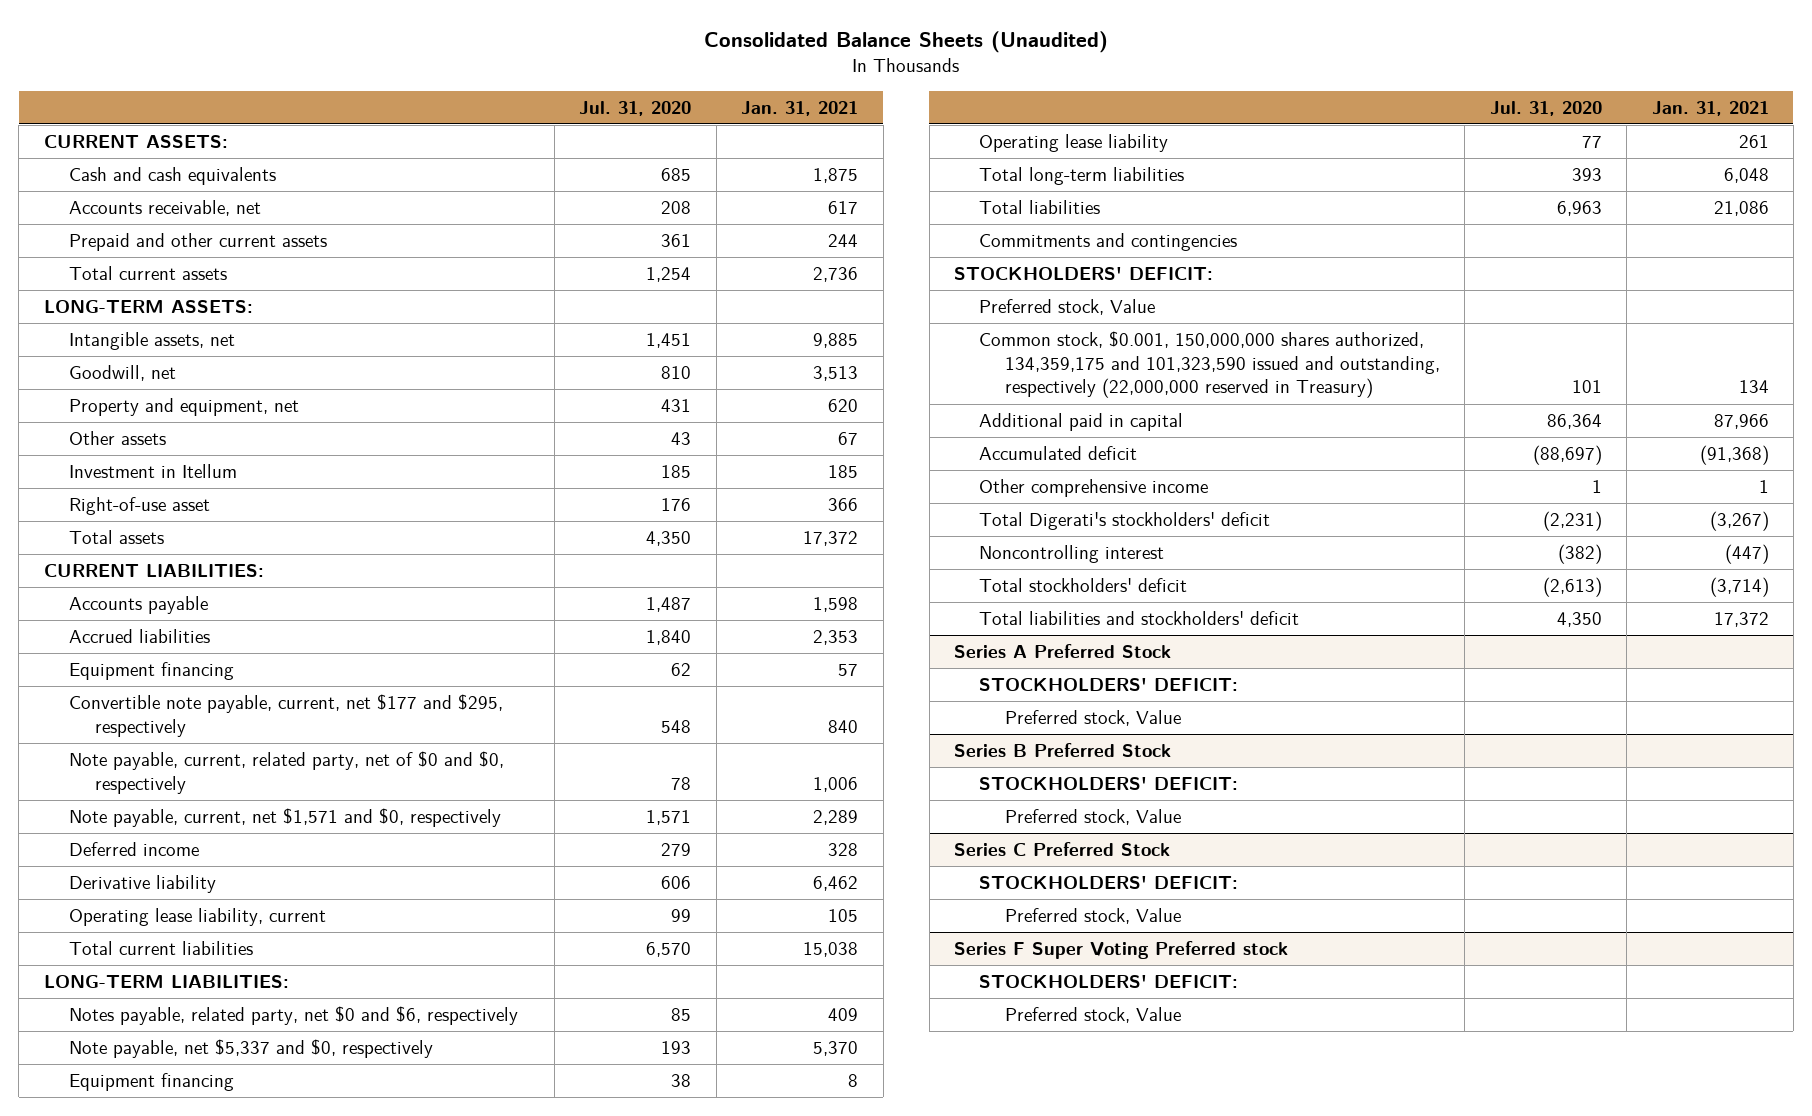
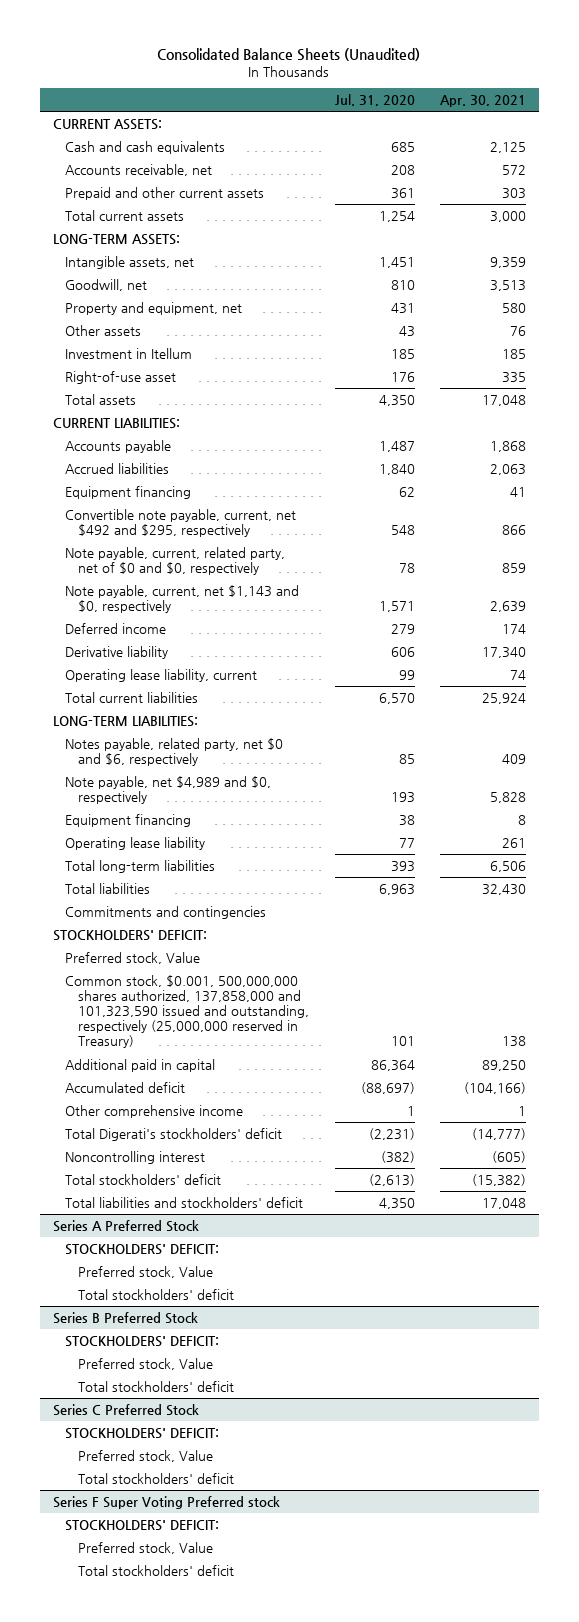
- | Jul. 31, 2020 | Jan. 31, 2021
+ | Jul. 31, 2020 | Apr. 30, 2021
- Convertible note payable, current, net $177 and $295, respectively | 548 | 840
+ Convertible note payable, current, net $492 and $295, respectively | 548 | 866
- Note payable, current, net $1,571 and $0, respectively | 1,571 | 2,289
+ Note payable, current, net $1,143 and $0, respectively | 1,571 | 2,639
- Note payable, net $5,337 and $0, respectively | 193 | 5,370
+ Note payable, net $4,989 and $0, respectively | 193 | 5,828
- Common stock, $0.001, 150,000,000 shares authorized, 134,359,175 and 101,323,590 issued and outstanding, respectively (22,000,000 reserved in Treasury) | 101 | 134
+ Common stock, $0.001, 500,000,000 shares authorized, 137,858,000 and 101,323,590 issued and outstanding, respectively (25,000,000 reserved in Treasury) | 101 | 138
@ Series A Preferred Stock
+ Total stockholders' deficit
@ Series B Preferred Stock
+ Total stockholders' deficit
@ Series C Preferred Stock
+ Total stockholders' deficit
@ Series F Super Voting Preferred stock
+ Total stockholders' deficit

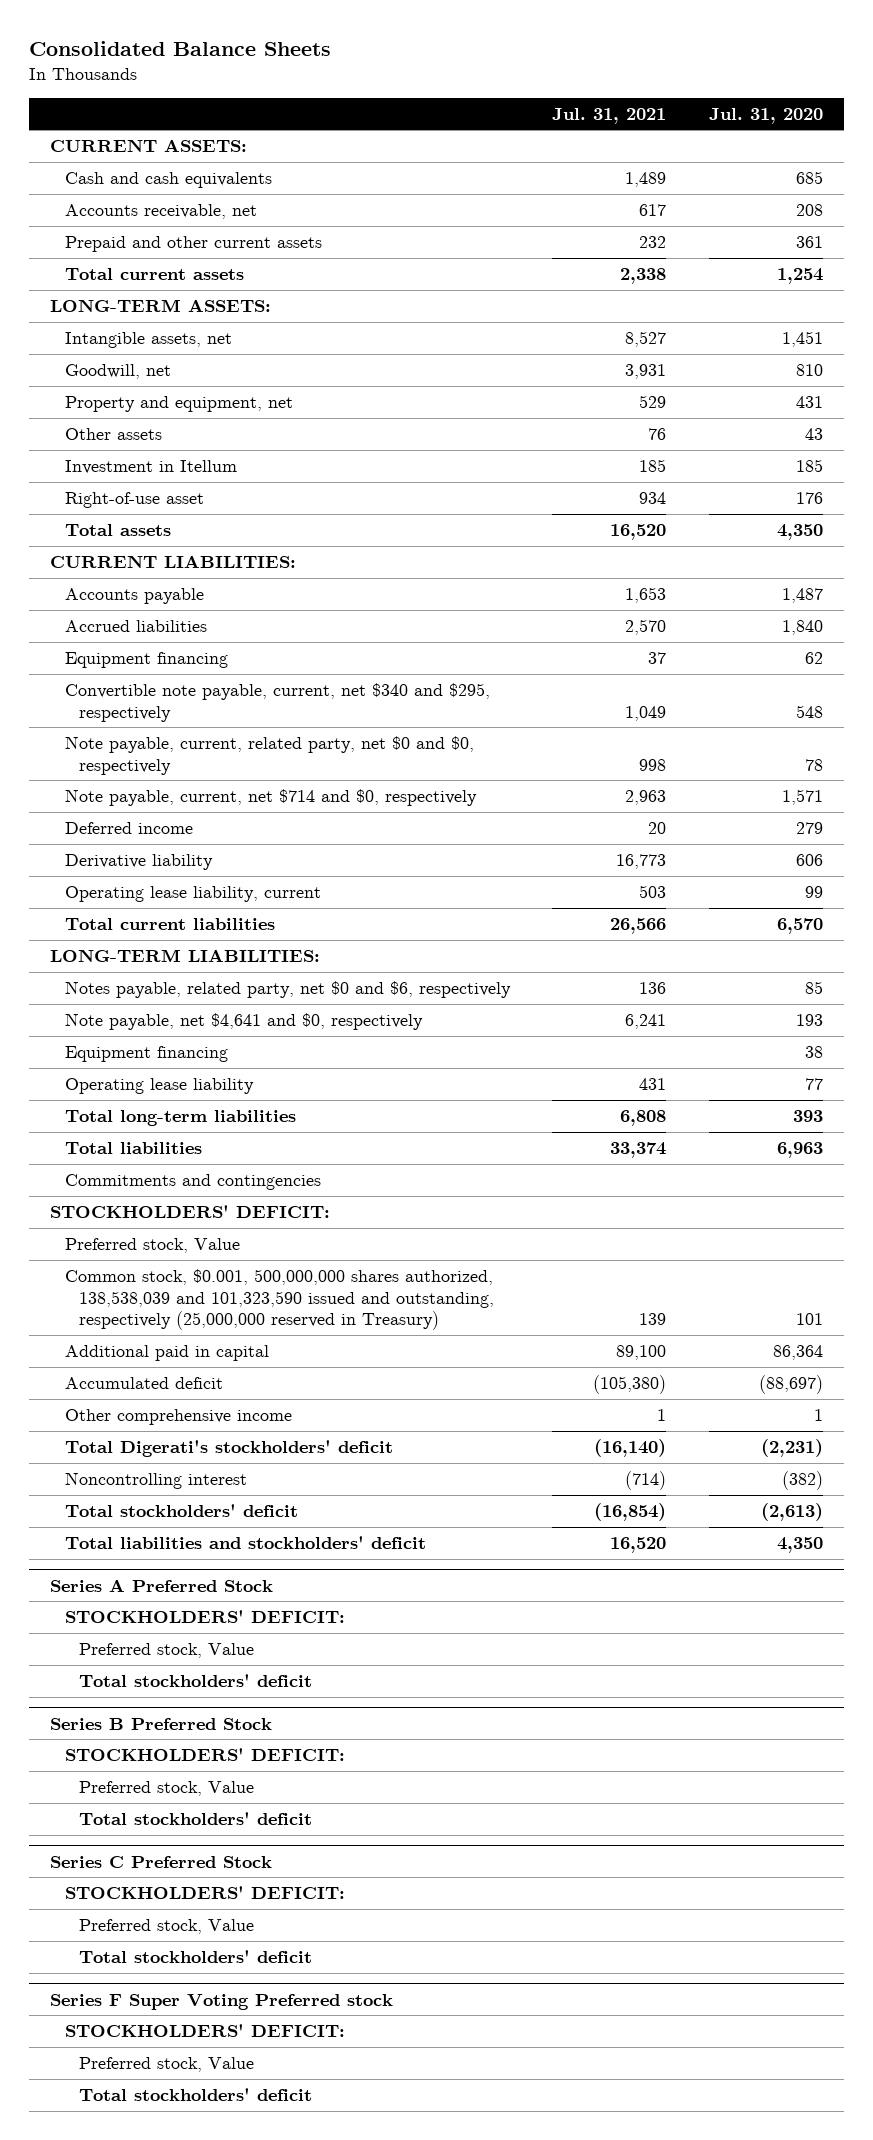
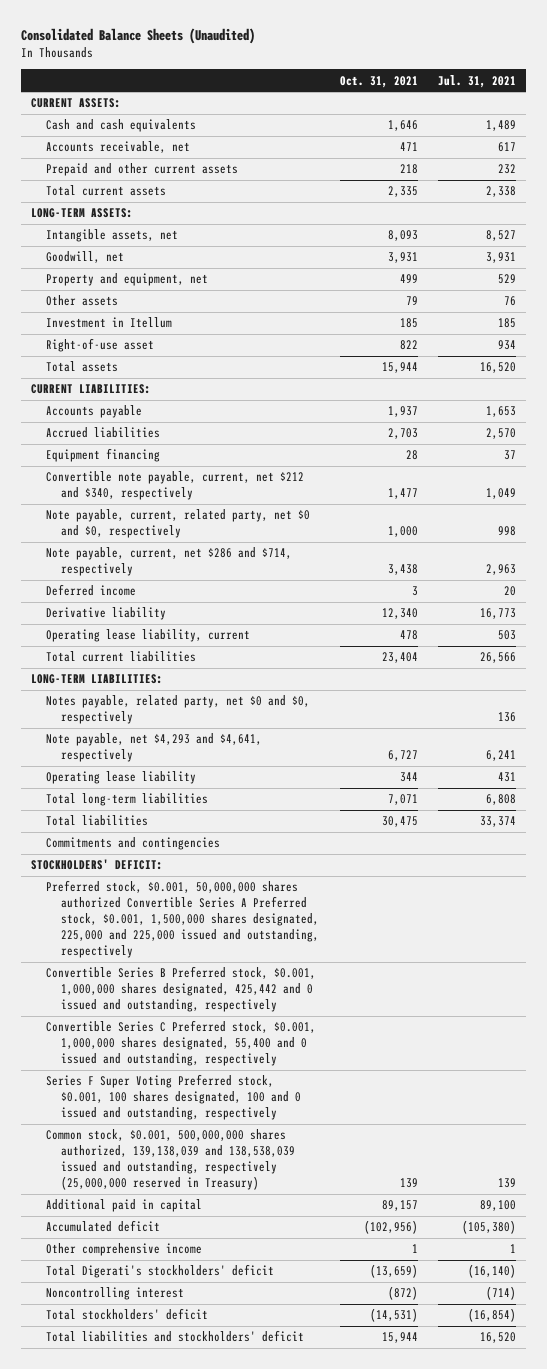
- Consolidated Balance Sheets
+ Consolidated Balance Sheets (Unaudited)
- | Jul. 31, 2021 | Jul. 31, 2020
+ | Oct. 31, 2021 | Jul. 31, 2021
- Convertible note payable, current, net $340 and $295, respectively | 1,049 | 548
+ Convertible note payable, current, net $212 and $340, respectively | 1,477 | 1,049
- Note payable, current, net $714 and $0, respectively | 2,963 | 1,571
+ Note payable, current, net $286 and $714, respectively | 3,438 | 2,963
- Notes payable, related party, net $0 and $6, respectively | 136 | 85
- Note payable, net $4,641 and $0, respectively | 6,241 | 193
- Equipment financing | | 38
+ Notes payable, related party, net $0 and $0, respectively | | 136
+ Note payable, net $4,293 and $4,641, respectively | 6,727 | 6,241
- Preferred stock, Value
- Common stock, $0.001, 500,000,000 shares authorized, 138,538,039 and 101,323,590 issued and outstanding, respectively (25,000,000 reserved in Treasury) | 139 | 101
+ Preferred stock, $0.001, 50,000,000 shares authorized Convertible Series A Preferred stock, $0.001, 1,500,000 shares designated, 225,000 and 225,000 issued and outstanding, respectively
+ Convertible Series B Preferred stock, $0.001, 1,000,000 shares designated, 425,442 and 0 issued and outstanding, respectively
+ Convertible Series C Preferred stock, $0.001, 1,000,000 shares designated, 55,400 and 0 issued and outstanding, respectively
+ Series F Super Voting Preferred stock, $0.001, 100 shares designated, 100 and 0 issued and outstanding, respectively
+ Common stock, $0.001, 500,000,000 shares authorized, 139,138,039 and 138,538,039 issued and outstanding, respectively (25,000,000 reserved in Treasury) | 139 | 139
- Series A Preferred Stock
- STOCKHOLDERS' DEFICIT:
- Preferred stock, Value
- Total stockholders' deficit
- Series B Preferred Stock
- STOCKHOLDERS' DEFICIT:
- Preferred stock, Value
- Total stockholders' deficit
- Series C Preferred Stock
- STOCKHOLDERS' DEFICIT:
- Preferred stock, Value
- Total stockholders' deficit
- Series F Super Voting Preferred stock
- STOCKHOLDERS' DEFICIT:
- Preferred stock, Value
- Total stockholders' deficit

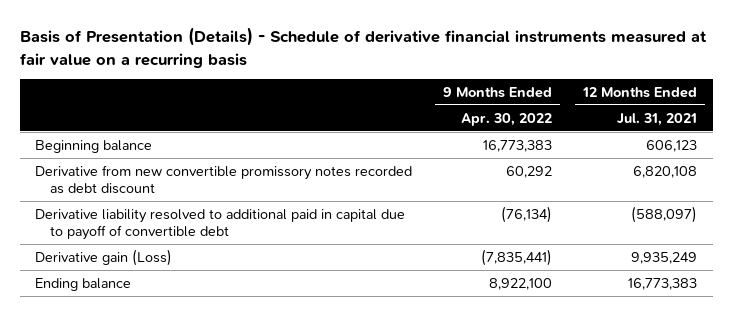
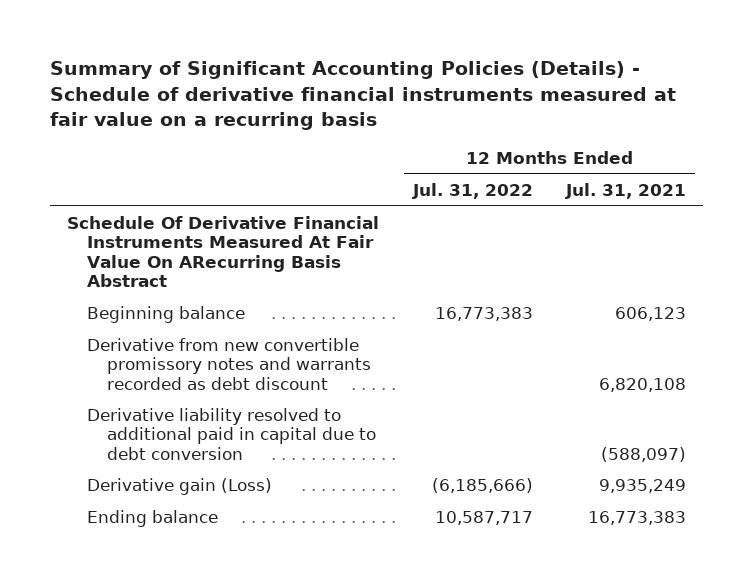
- Basis of Presentation (Details) - Schedule of derivative financial instruments measured at fair value on a recurring basis
+ Summary of Significant Accounting Policies (Details) - Schedule of derivative financial instruments measured at fair value on a recurring basis
- | 9 Months Ended Apr. 30, 2022 | 12 Months Ended Jul. 31, 2021
+ | 12 Months Ended Jul. 31, 2022 | 12 Months Ended Jul. 31, 2021
+ Schedule Of Derivative Financial Instruments Measured At Fair Value On ARecurring Basis Abstract
- Derivative from new convertible promissory notes recorded as debt discount | 60,292 | 6,820,108
- Derivative liability resolved to additional paid in capital due to payoff of convertible debt | (76,134) | (588,097)
+ Derivative from new convertible promissory notes and warrants recorded as debt discount | | 6,820,108
+ Derivative liability resolved to additional paid in capital due to debt conversion | | (588,097)

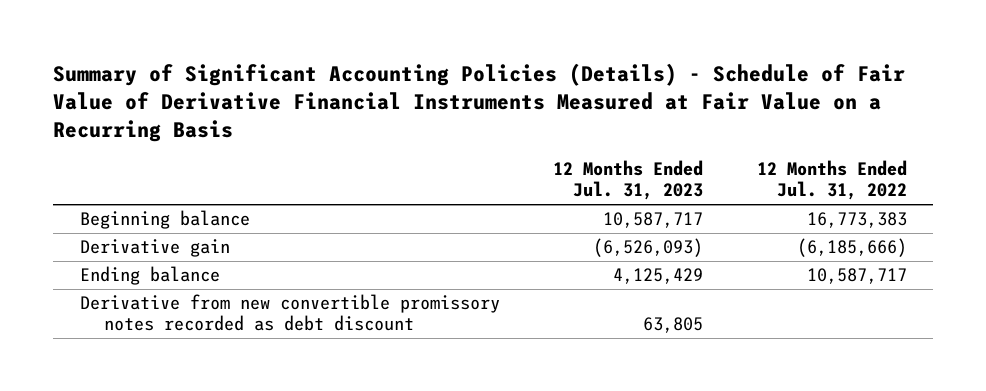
- Summary of Significant Accounting Policies (Details) - Schedule of derivative financial instruments measured at fair value on a recurring basis
+ Summary of Significant Accounting Policies (Details) - Schedule of Fair Value of Derivative Financial Instruments Measured at Fair Value on a Recurring Basis
- | 12 Months Ended Jul. 31, 2022 | 12 Months Ended Jul. 31, 2021
+ | 12 Months Ended Jul. 31, 2023 | 12 Months Ended Jul. 31, 2022
- Schedule Of Derivative Financial Instruments Measured At Fair Value On ARecurring Basis Abstract
- Derivative from new convertible promissory notes and warrants recorded as debt discount | | 6,820,108
- Derivative liability resolved to additional paid in capital due to debt conversion | | (588,097)
- Derivative gain (Loss) | (6,185,666) | 9,935,249
+ Derivative gain | (6,526,093) | (6,185,666)
+ Derivative from new convertible promissory notes recorded as debt discount | 63,805 |

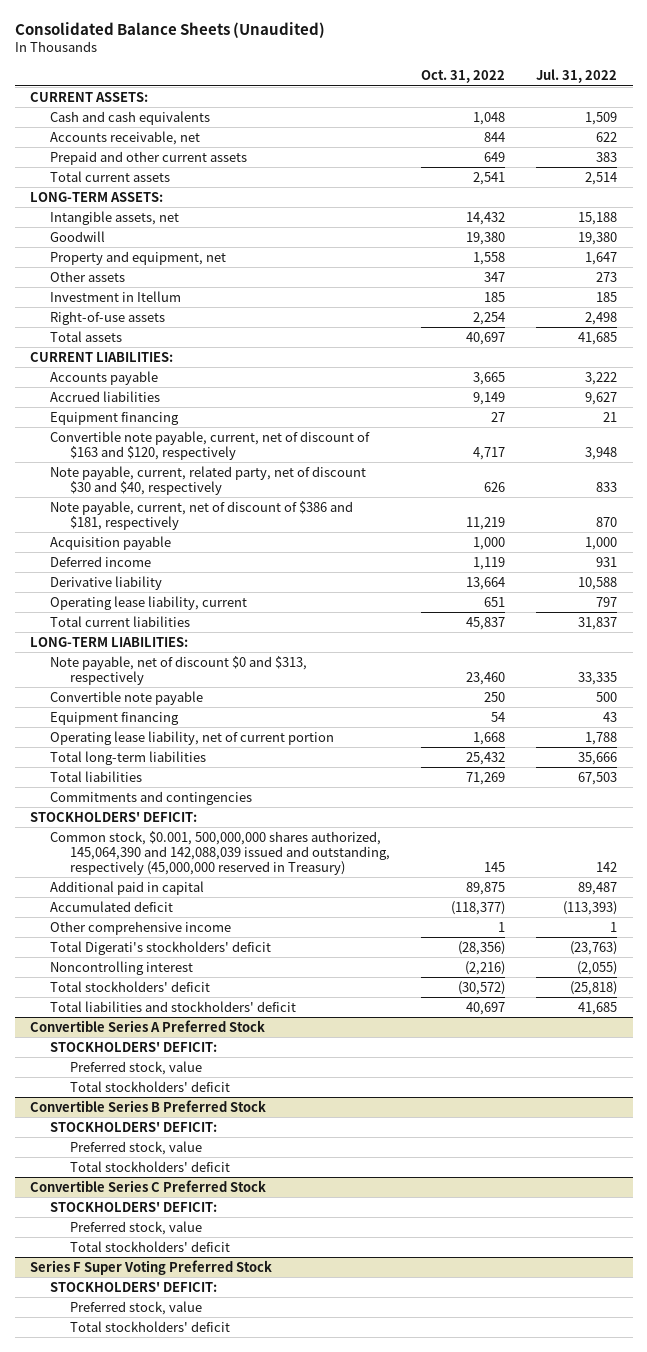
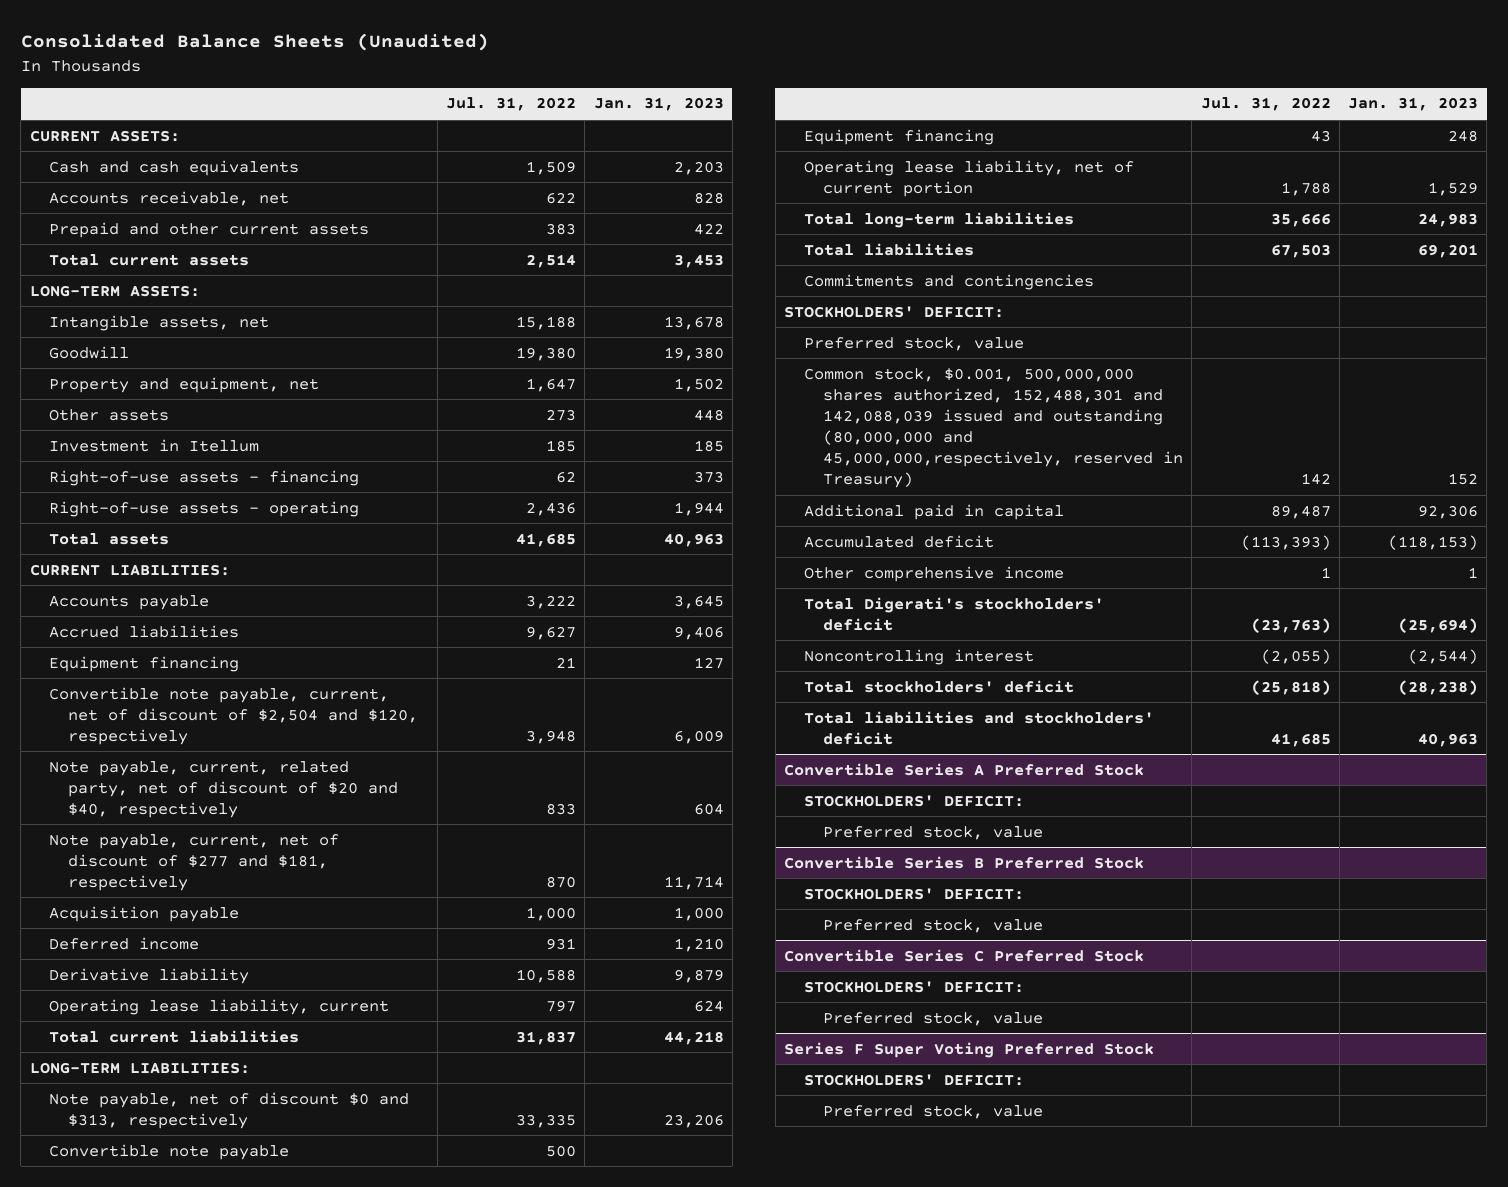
- | Oct. 31, 2022 | Jul. 31, 2022
+ | Jul. 31, 2022 | Jan. 31, 2023
- Right-of-use assets | 2,254 | 2,498
+ Right-of-use assets - financing | 62 | 373
+ Right-of-use assets - operating | 2,436 | 1,944
- Convertible note payable, current, net of discount of $163 and $120, respectively | 4,717 | 3,948
- Note payable, current, related party, net of discount $30 and $40, respectively | 626 | 833
- Note payable, current, net of discount of $386 and $181, respectively | 11,219 | 870
+ Convertible note payable, current, net of discount of $2,504 and $120, respectively | 3,948 | 6,009
+ Note payable, current, related party, net of discount of $20 and $40, respectively | 833 | 604
+ Note payable, current, net of discount of $277 and $181, respectively | 870 | 11,714
- Common stock, $0.001, 500,000,000 shares authorized, 145,064,390 and 142,088,039 issued and outstanding, respectively (45,000,000 reserved in Treasury) | 145 | 142
+ Preferred stock, value
+ Common stock, $0.001, 500,000,000 shares authorized, 152,488,301 and 142,088,039 issued and outstanding (80,000,000 and 45,000,000,respectively, reserved in Treasury) | 142 | 152
@ Convertible Series A Preferred Stock
- Total stockholders' deficit
@ Convertible Series B Preferred Stock
- Total stockholders' deficit
@ Convertible Series C Preferred Stock
- Total stockholders' deficit
@ Series F Super Voting Preferred Stock
- Total stockholders' deficit

